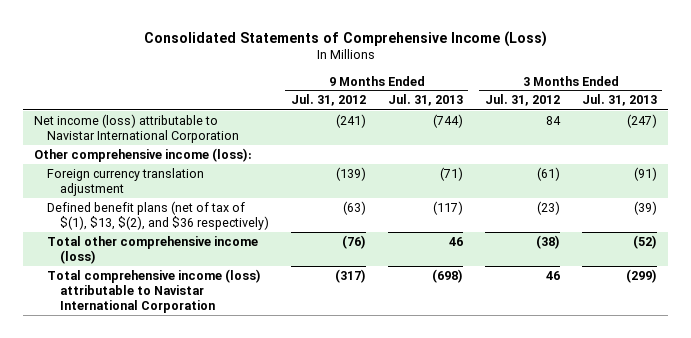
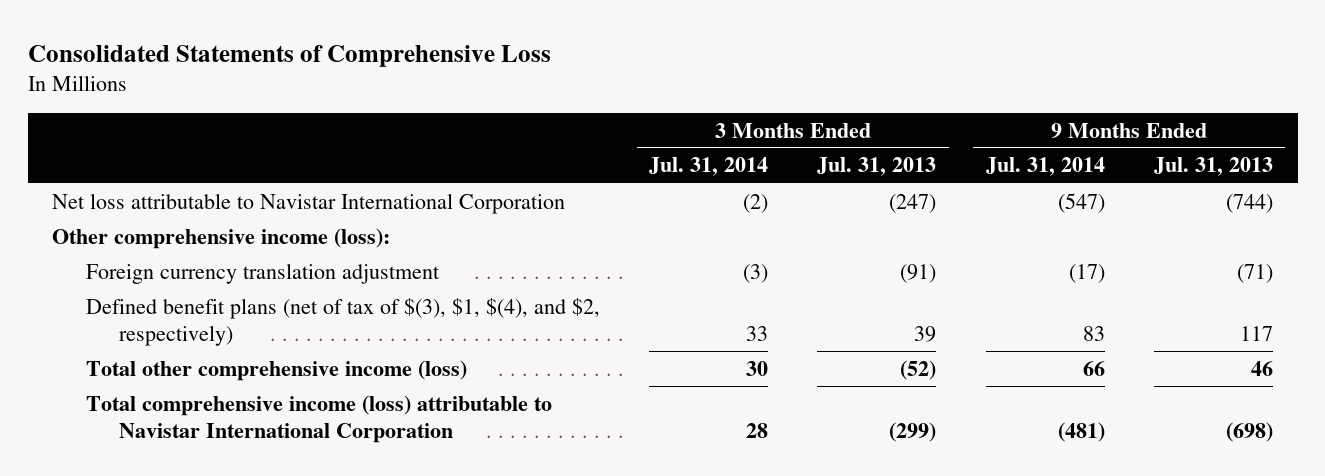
- Consolidated Statements of Comprehensive Income (Loss)
+ Consolidated Statements of Comprehensive Loss
- | 9 Months Ended Jul. 31, 2012 | 9 Months Ended Jul. 31, 2013 | 3 Months Ended Jul. 31, 2012 | 3 Months Ended Jul. 31, 2013
+ | 3 Months Ended Jul. 31, 2014 | 3 Months Ended Jul. 31, 2013 | 9 Months Ended Jul. 31, 2014 | 9 Months Ended Jul. 31, 2013
- Net income (loss) attributable to Navistar International Corporation | (241) | (744) | 84 | (247)
+ Net loss attributable to Navistar International Corporation | (2) | (247) | (547) | (744)
- Defined benefit plans (net of tax of $(1), $13, $(2), and $36 respectively) | (63) | (117) | (23) | (39)
+ Defined benefit plans (net of tax of $(3), $1, $(4), and $2, respectively) | 33 | 39 | 83 | 117

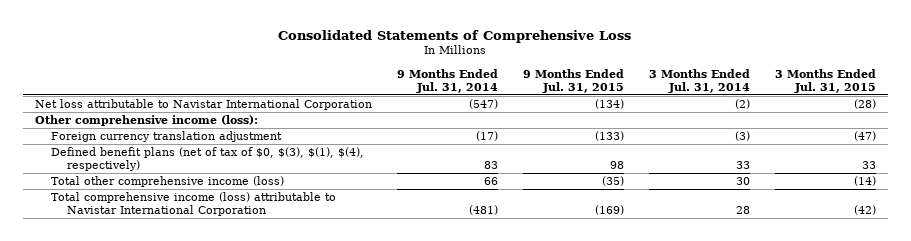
- | 3 Months Ended Jul. 31, 2014 | 3 Months Ended Jul. 31, 2013 | 9 Months Ended Jul. 31, 2014 | 9 Months Ended Jul. 31, 2013
+ | 9 Months Ended Jul. 31, 2014 | 9 Months Ended Jul. 31, 2015 | 3 Months Ended Jul. 31, 2014 | 3 Months Ended Jul. 31, 2015
- Defined benefit plans (net of tax of $(3), $1, $(4), and $2, respectively) | 33 | 39 | 83 | 117
+ Defined benefit plans (net of tax of $0, $(3), $(1), $(4), respectively) | 83 | 98 | 33 | 33

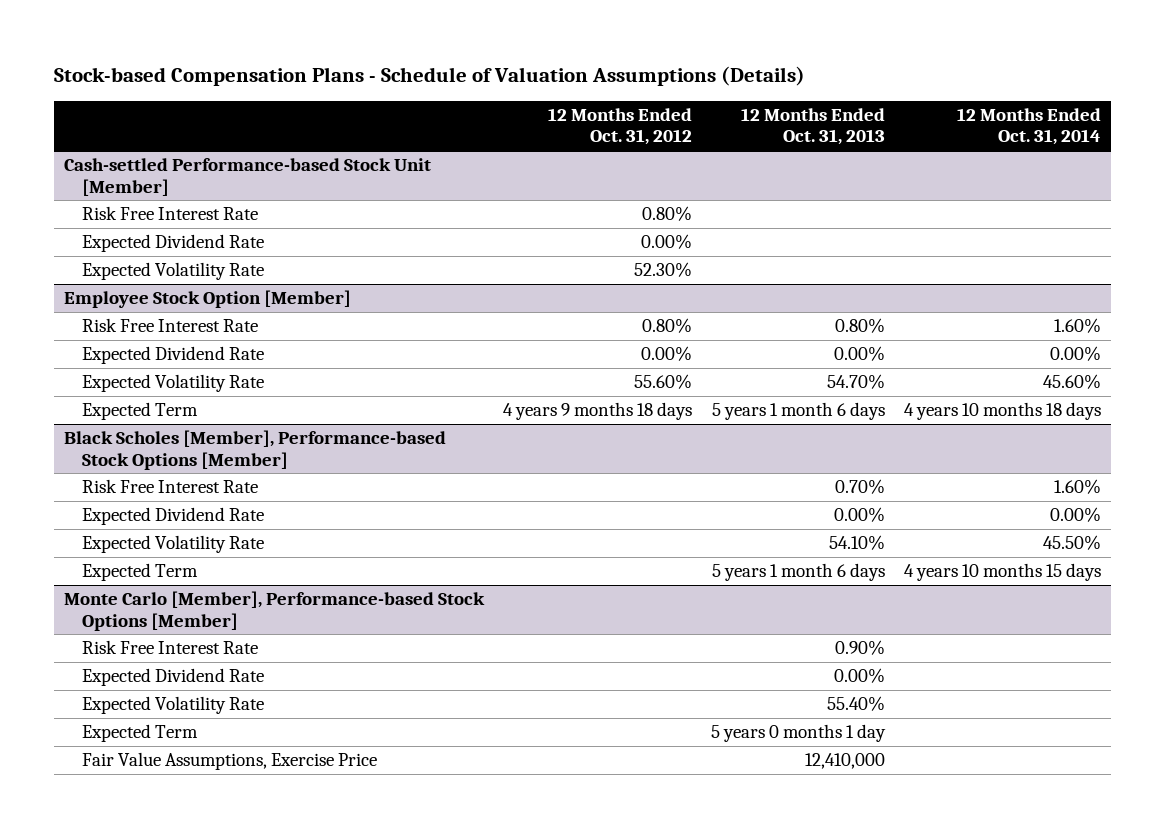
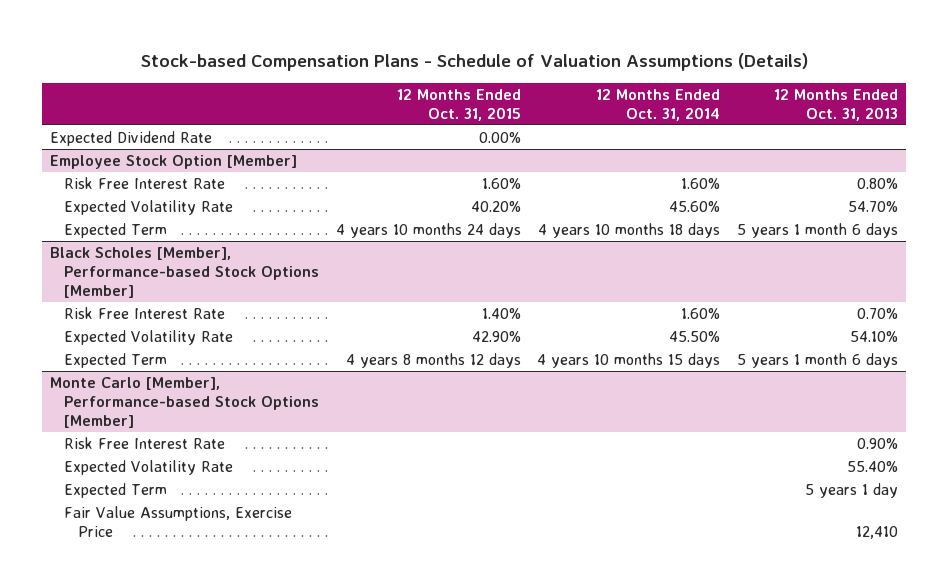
- | 12 Months Ended Oct. 31, 2012 | 12 Months Ended Oct. 31, 2013 | 12 Months Ended Oct. 31, 2014
+ | 12 Months Ended Oct. 31, 2015 | 12 Months Ended Oct. 31, 2014 | 12 Months Ended Oct. 31, 2013
- Cash-settled Performance-based Stock Unit [Member]
- Risk Free Interest Rate | 0.80% | |
- Expected Volatility Rate | 52.30% | |
@ Employee Stock Option [Member]
- Expected Dividend Rate | 0.00% | 0.00% | 0.00%
@ Black Scholes [Member], Performance-based Stock Options [Member]
- Expected Dividend Rate | | 0.00% | 0.00%
@ Monte Carlo [Member], Performance-based Stock Options [Member]
- Expected Dividend Rate | | 0.00% |
- Expected Term | | 5 years 0 months 1 day |
- Fair Value Assumptions, Exercise Price | | 12,410,000 |
+ Expected Term | | | 5 years 1 day
+ Fair Value Assumptions, Exercise Price | | | 12,410

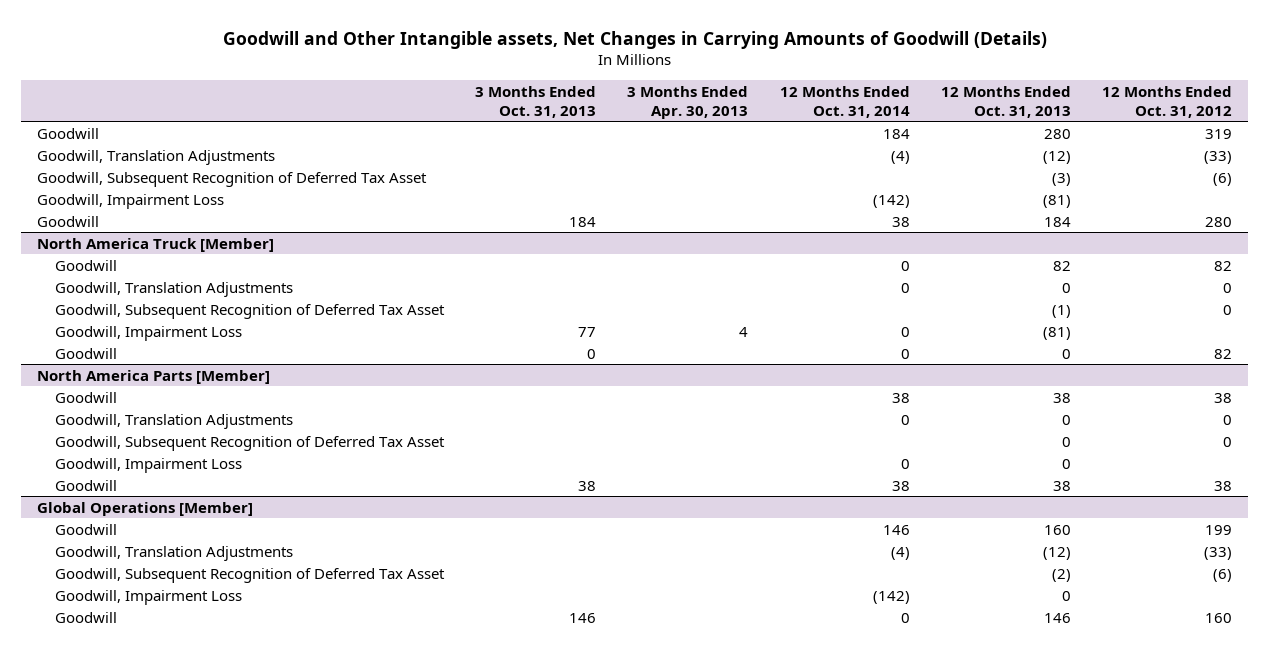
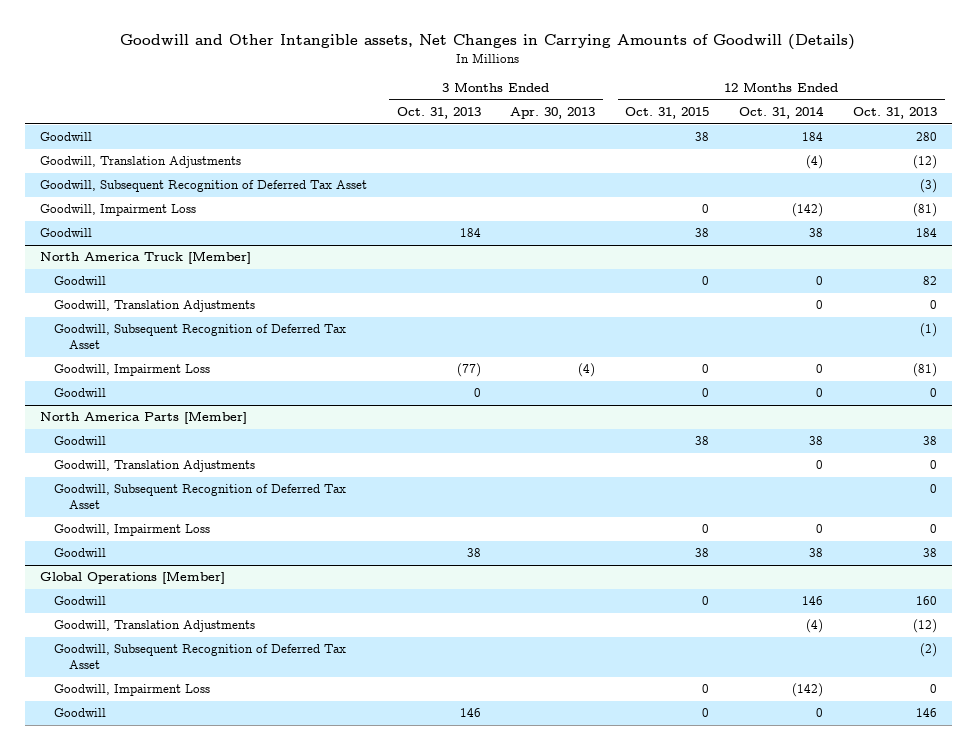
- | 3 Months Ended Oct. 31, 2013 | 3 Months Ended Apr. 30, 2013 | 12 Months Ended Oct. 31, 2014 | 12 Months Ended Oct. 31, 2013 | 12 Months Ended Oct. 31, 2012
+ | 3 Months Ended Oct. 31, 2013 | 3 Months Ended Apr. 30, 2013 | 12 Months Ended Oct. 31, 2015 | 12 Months Ended Oct. 31, 2014 | 12 Months Ended Oct. 31, 2013
@ North America Truck [Member]
- Goodwill, Impairment Loss | 77 | 4 | 0 | (81) |
+ Goodwill, Impairment Loss | (77) | (4) | 0 | 0 | (81)

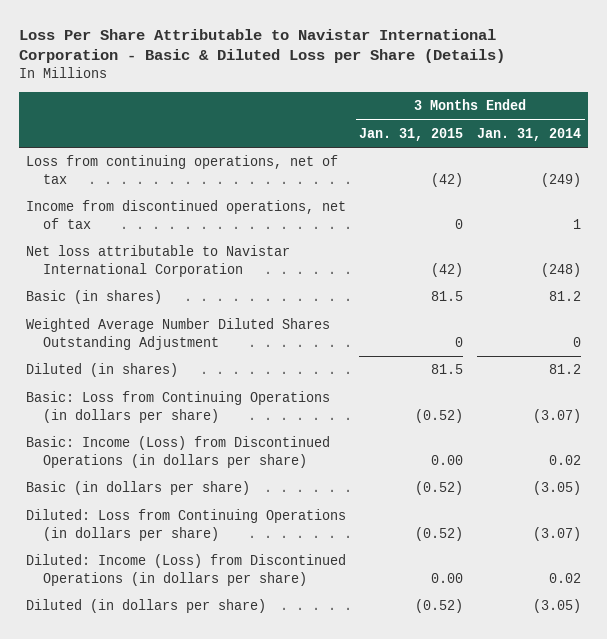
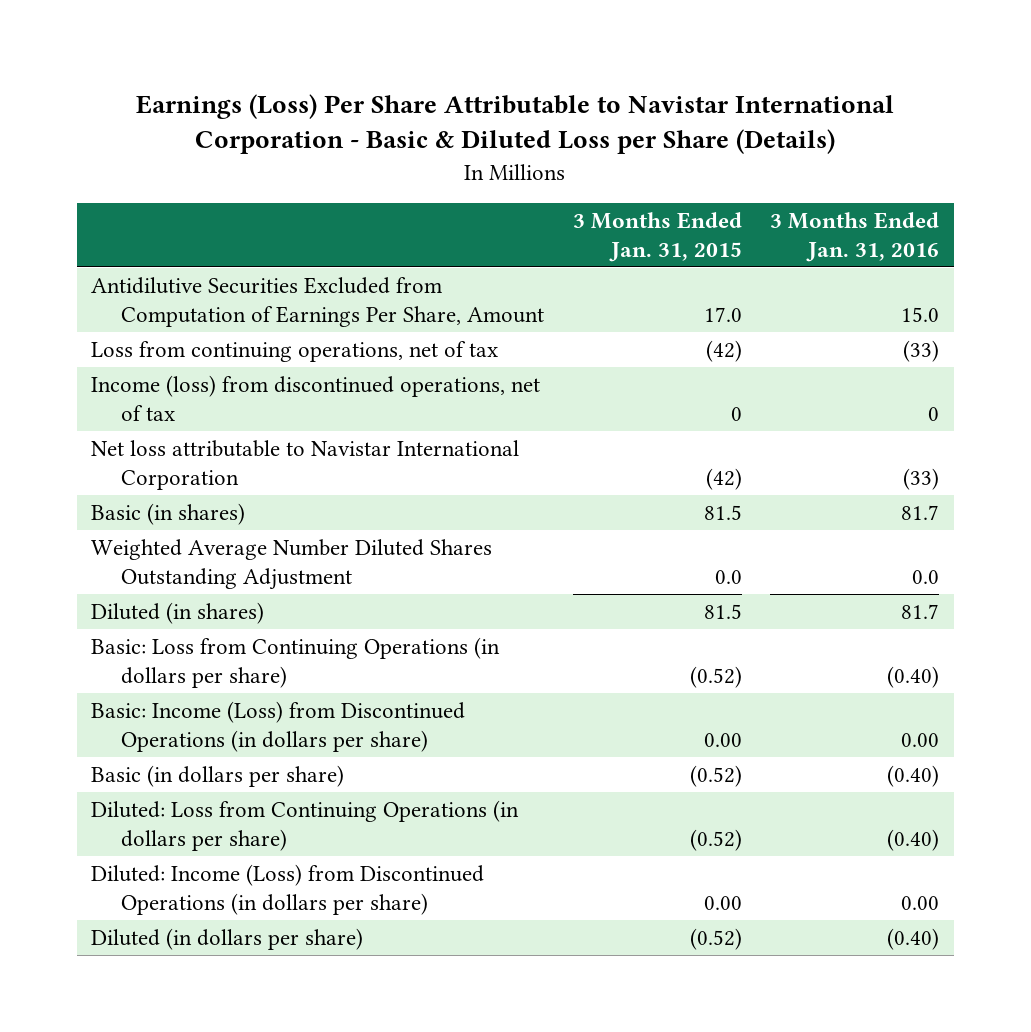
- Loss Per Share Attributable to Navistar International Corporation - Basic & Diluted Loss per Share (Details)
+ Earnings (Loss) Per Share Attributable to Navistar International Corporation - Basic & Diluted Loss per Share (Details)
- | 3 Months Ended Jan. 31, 2015 | 3 Months Ended Jan. 31, 2014
+ | 3 Months Ended Jan. 31, 2015 | 3 Months Ended Jan. 31, 2016
+ Antidilutive Securities Excluded from Computation of Earnings Per Share, Amount | 17.0 | 15.0
- Income from discontinued operations, net of tax | 0 | 1
+ Income (loss) from discontinued operations, net of tax | 0 | 0
- Weighted Average Number Diluted Shares Outstanding Adjustment | 0 | 0
+ Weighted Average Number Diluted Shares Outstanding Adjustment | 0.0 | 0.0

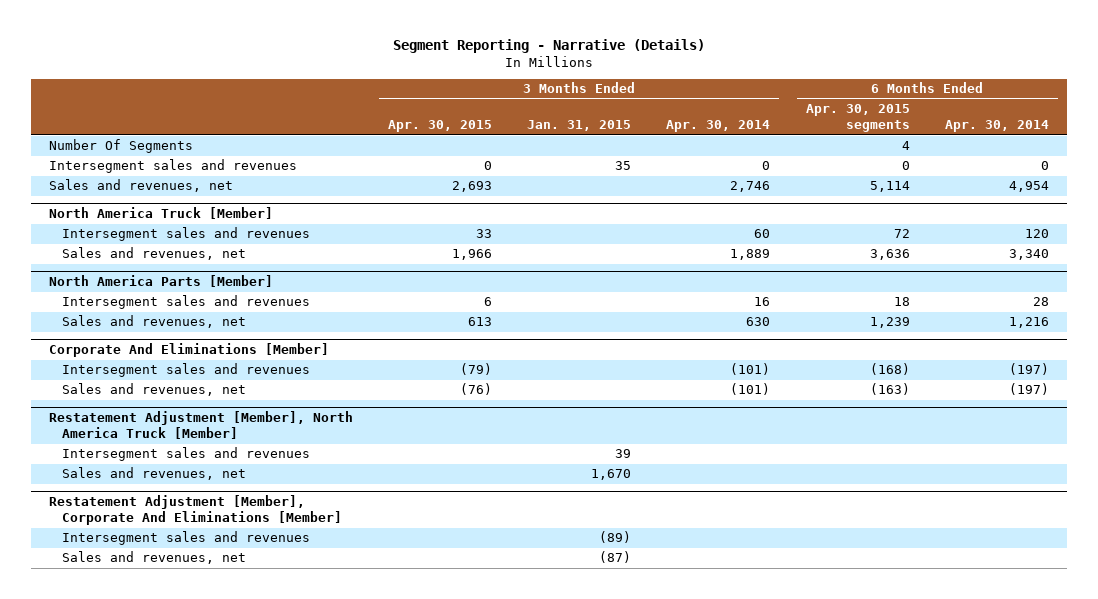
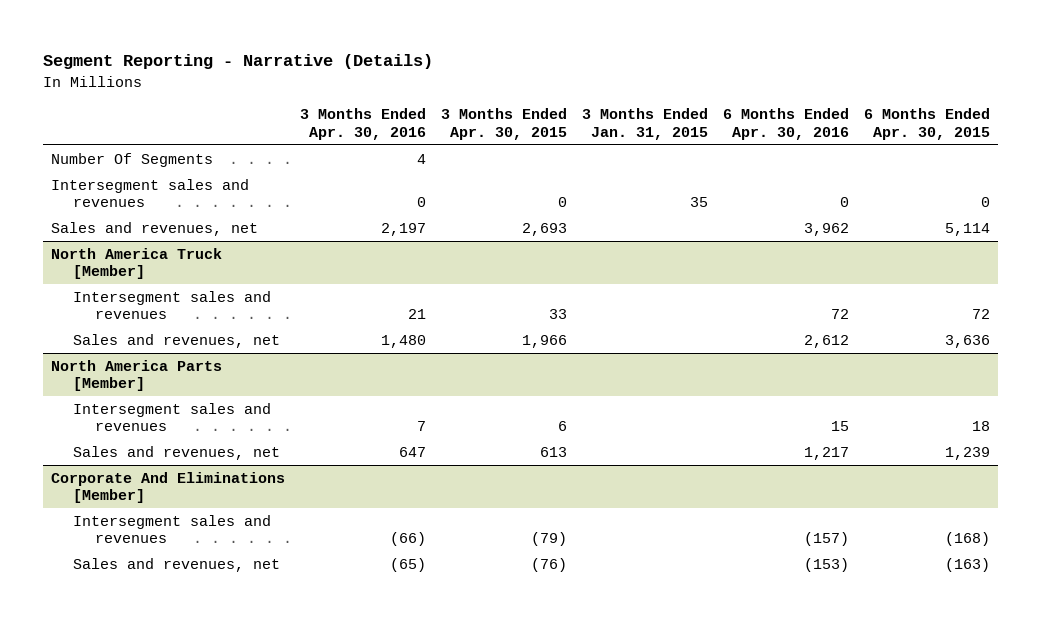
- | 3 Months Ended Apr. 30, 2015 | 3 Months Ended Jan. 31, 2015 | 3 Months Ended Apr. 30, 2014 | 6 Months Ended Apr. 30, 2015 segments | 6 Months Ended Apr. 30, 2014
+ | 3 Months Ended Apr. 30, 2016 | 3 Months Ended Apr. 30, 2015 | 3 Months Ended Jan. 31, 2015 | 6 Months Ended Apr. 30, 2016 | 6 Months Ended Apr. 30, 2015
- Restatement Adjustment [Member], North America Truck [Member]
- Intersegment sales and revenues | | 39 | | |
- Sales and revenues, net | | 1,670 | | |
- Restatement Adjustment [Member], Corporate And Eliminations [Member]
- Intersegment sales and revenues | | (89) | | |
- Sales and revenues, net | | (87) | | |

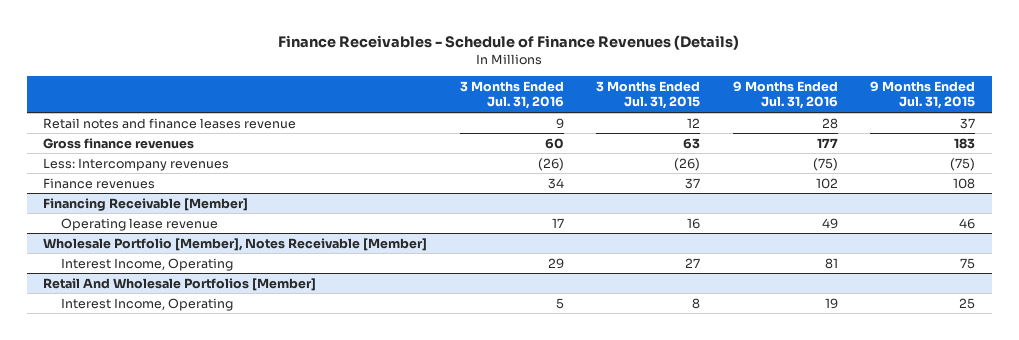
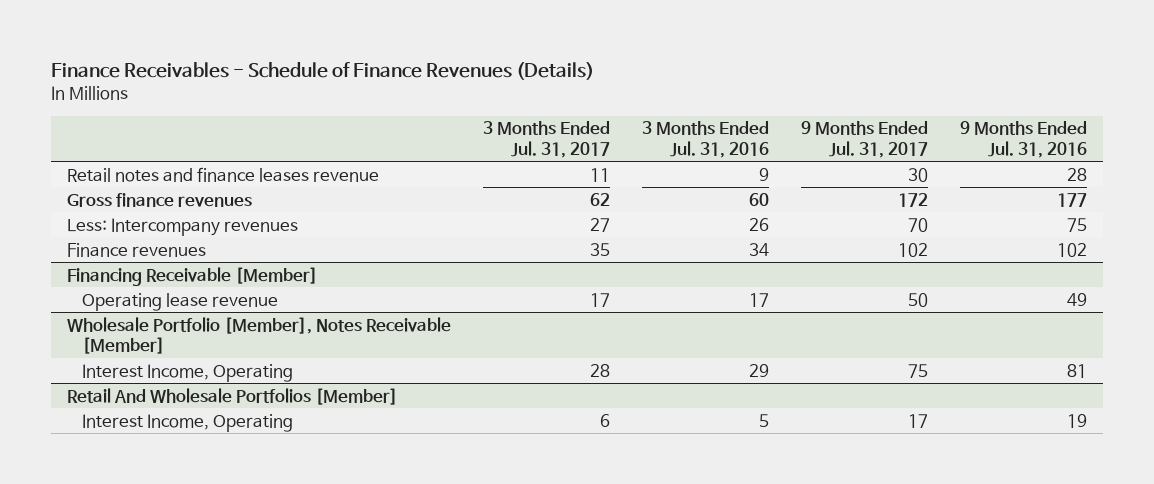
- | 3 Months Ended Jul. 31, 2016 | 3 Months Ended Jul. 31, 2015 | 9 Months Ended Jul. 31, 2016 | 9 Months Ended Jul. 31, 2015
+ | 3 Months Ended Jul. 31, 2017 | 3 Months Ended Jul. 31, 2016 | 9 Months Ended Jul. 31, 2017 | 9 Months Ended Jul. 31, 2016
- Less: Intercompany revenues | (26) | (26) | (75) | (75)
+ Less: Intercompany revenues | 27 | 26 | 70 | 75

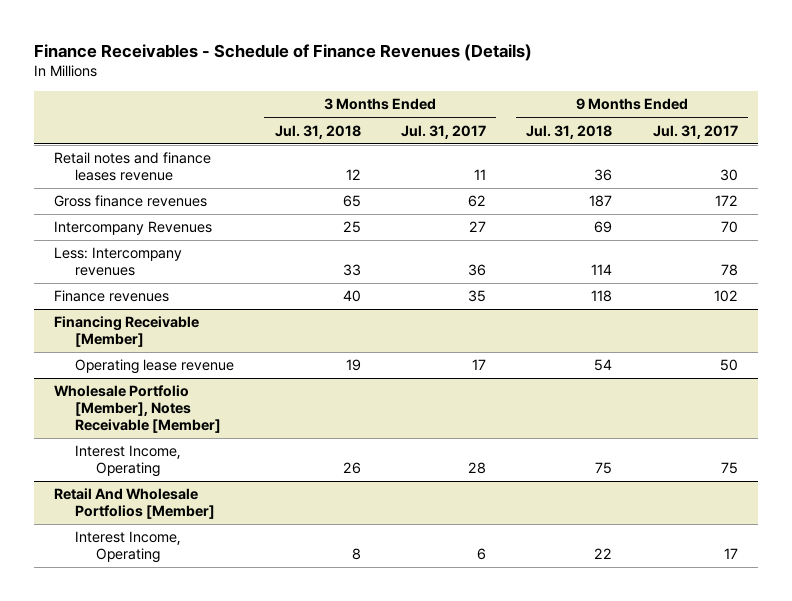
- | 3 Months Ended Jul. 31, 2017 | 3 Months Ended Jul. 31, 2016 | 9 Months Ended Jul. 31, 2017 | 9 Months Ended Jul. 31, 2016
+ | 3 Months Ended Jul. 31, 2018 | 3 Months Ended Jul. 31, 2017 | 9 Months Ended Jul. 31, 2018 | 9 Months Ended Jul. 31, 2017
- Less: Intercompany revenues | 27 | 26 | 70 | 75
+ Intercompany Revenues | 25 | 27 | 69 | 70
+ Less: Intercompany revenues | 33 | 36 | 114 | 78

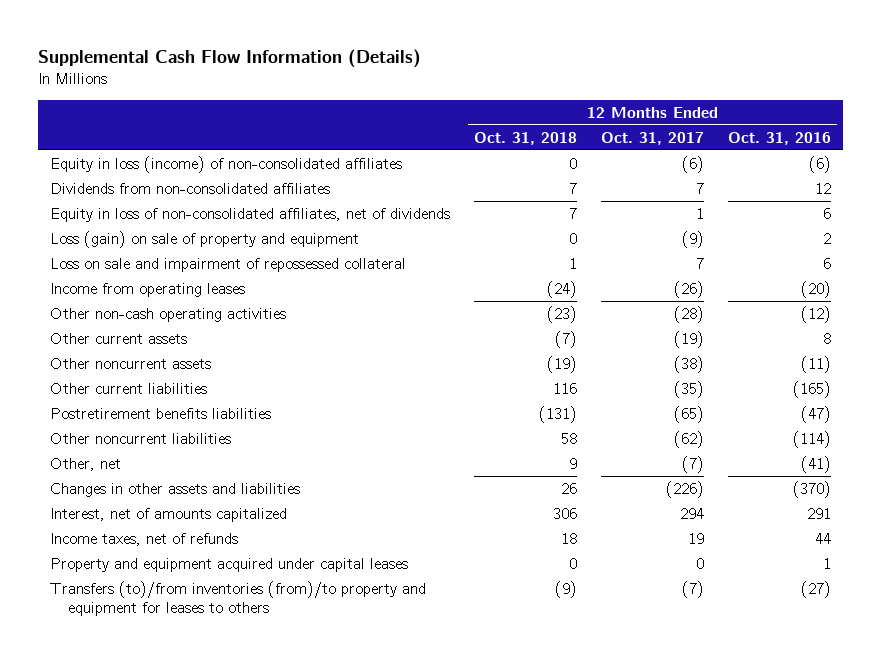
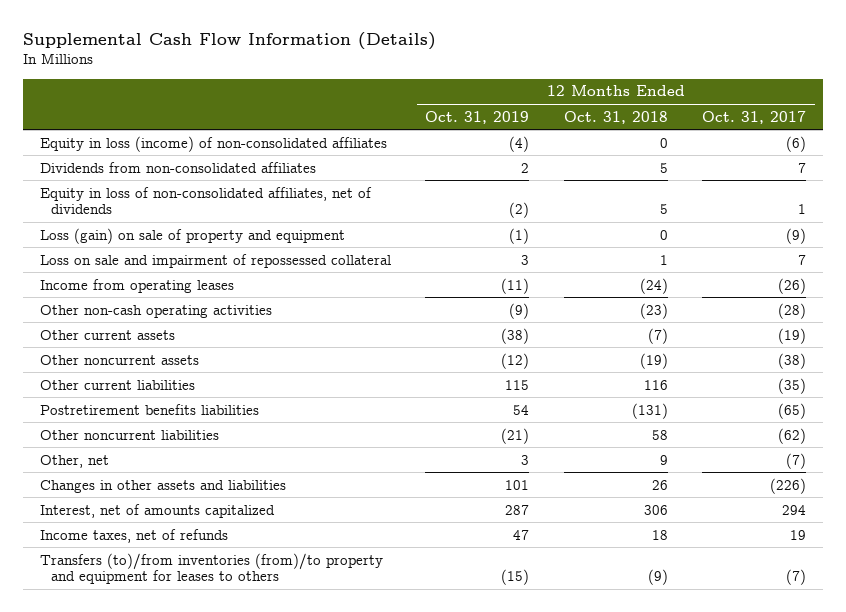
- | 12 Months Ended Oct. 31, 2018 | 12 Months Ended Oct. 31, 2017 | 12 Months Ended Oct. 31, 2016
+ | 12 Months Ended Oct. 31, 2019 | 12 Months Ended Oct. 31, 2018 | 12 Months Ended Oct. 31, 2017
- Dividends from non-consolidated affiliates | 7 | 7 | 12
- Equity in loss of non-consolidated affiliates, net of dividends | 7 | 1 | 6
+ Dividends from non-consolidated affiliates | 2 | 5 | 7
+ Equity in loss of non-consolidated affiliates, net of dividends | (2) | 5 | 1
- Property and equipment acquired under capital leases | 0 | 0 | 1

